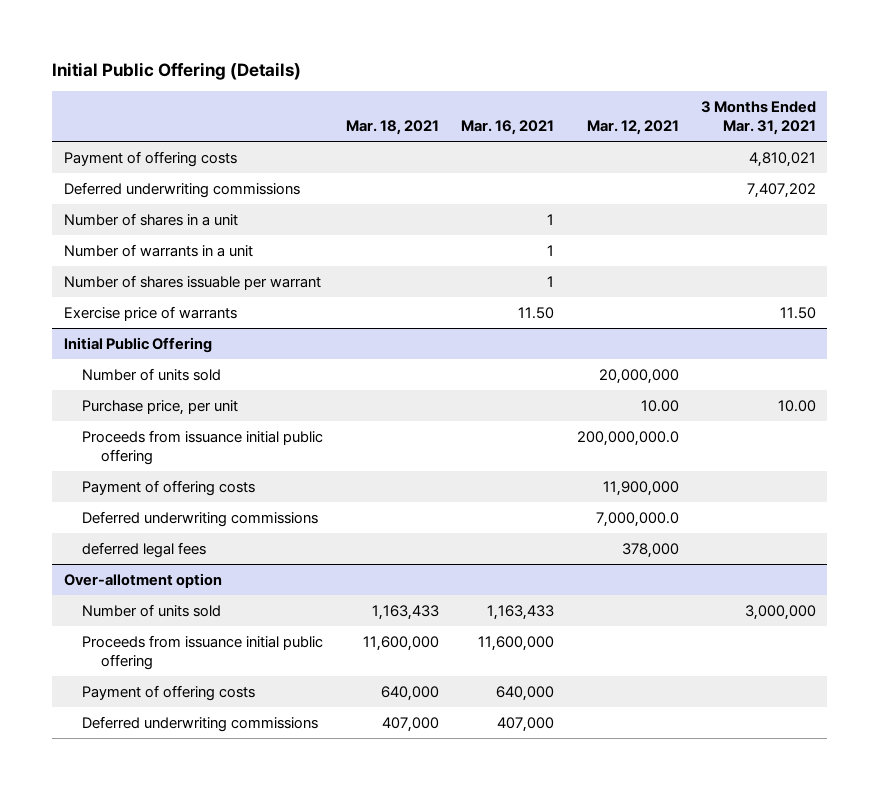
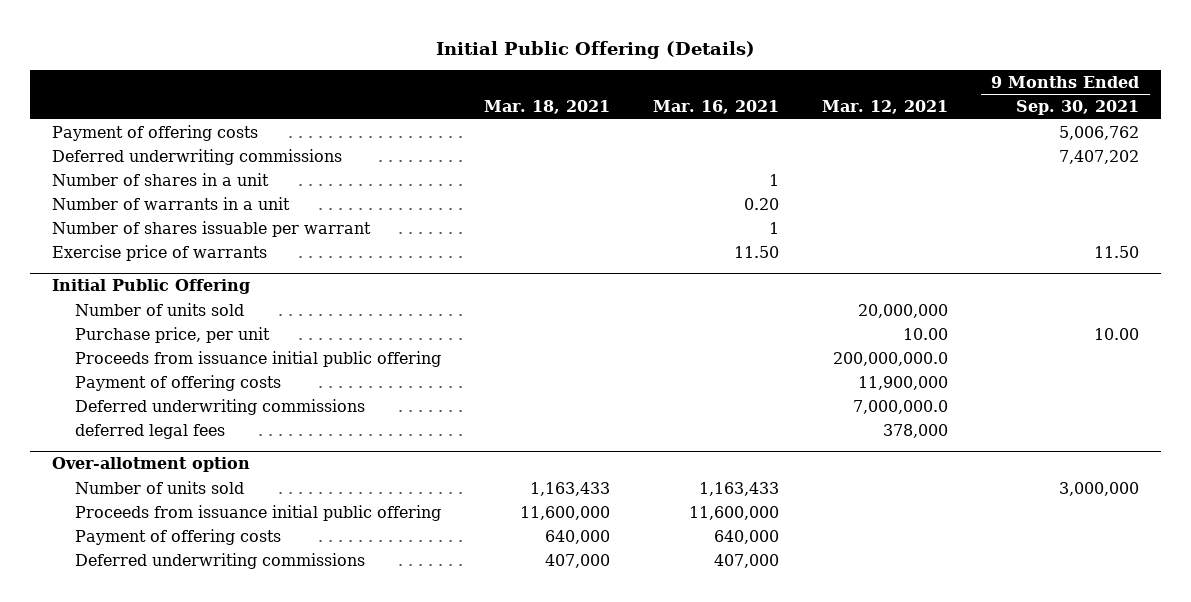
- | Mar. 18, 2021 | Mar. 16, 2021 | Mar. 12, 2021 | 3 Months Ended Mar. 31, 2021
+ | Mar. 18, 2021 | Mar. 16, 2021 | Mar. 12, 2021 | 9 Months Ended Sep. 30, 2021
- Number of warrants in a unit | | 1 | |
+ Number of warrants in a unit | | 0.20 | |

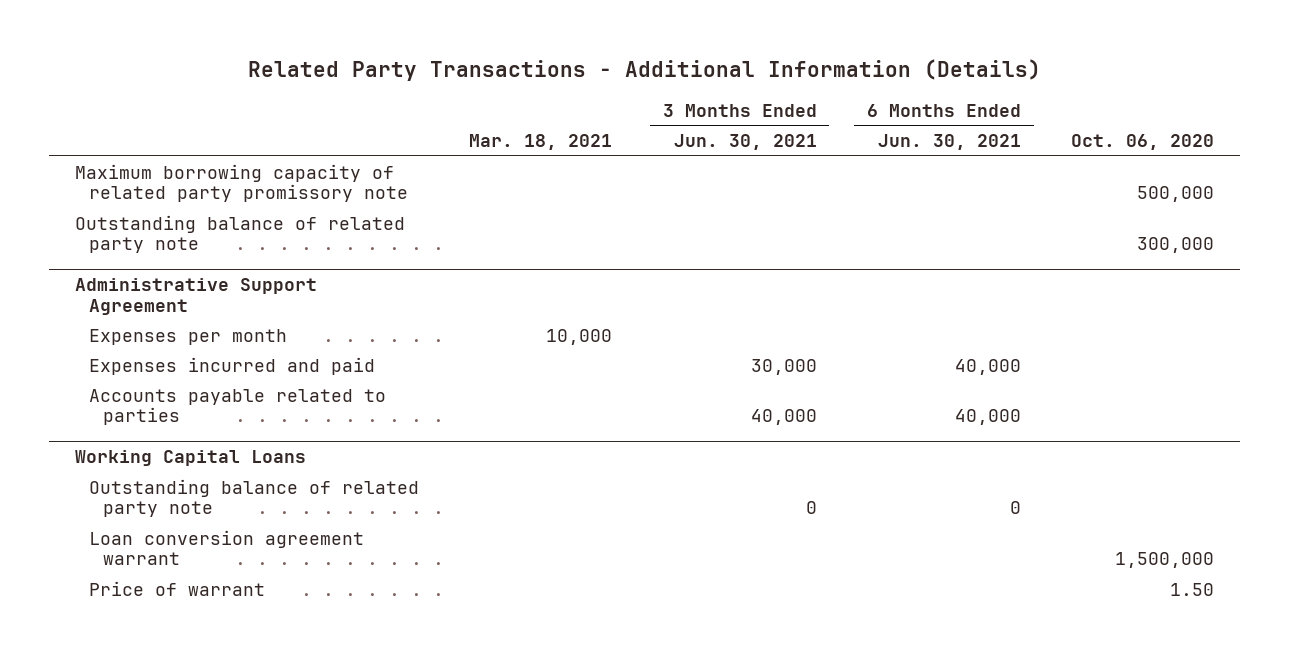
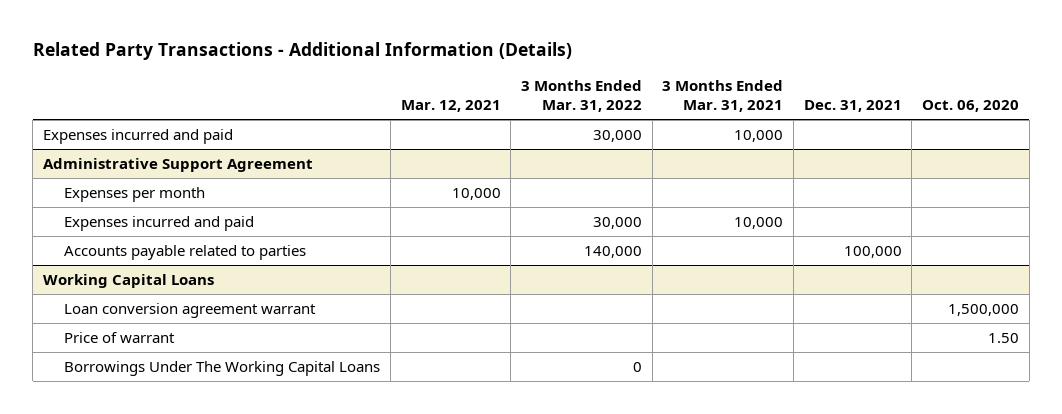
- | Mar. 18, 2021 | 3 Months Ended Jun. 30, 2021 | 6 Months Ended Jun. 30, 2021 | Oct. 06, 2020
+ | Mar. 12, 2021 | 3 Months Ended Mar. 31, 2022 | 3 Months Ended Mar. 31, 2021 | Dec. 31, 2021 | Oct. 06, 2020
- Maximum borrowing capacity of related party promissory note | | | | 500,000
- Outstanding balance of related party note | | | | 300,000
+ Expenses incurred and paid | | 30,000 | 10,000 | |
@ Working Capital Loans
- Outstanding balance of related party note | | 0 | 0 |
+ Borrowings Under The Working Capital Loans | | 0 | | |

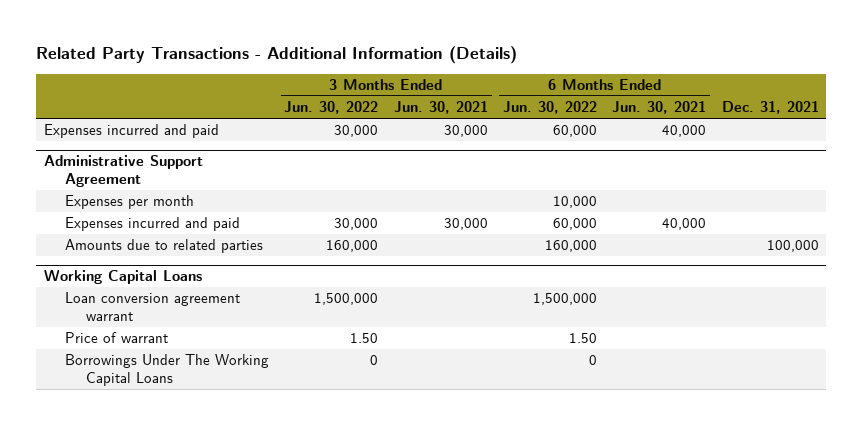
- | Mar. 12, 2021 | 3 Months Ended Mar. 31, 2022 | 3 Months Ended Mar. 31, 2021 | Dec. 31, 2021 | Oct. 06, 2020
+ | 3 Months Ended Jun. 30, 2022 | 3 Months Ended Jun. 30, 2021 | 6 Months Ended Jun. 30, 2022 | 6 Months Ended Jun. 30, 2021 | Dec. 31, 2021
@ Administrative Support Agreement
- Accounts payable related to parties | | 140,000 | | 100,000 |
+ Amounts due to related parties | 160,000 | | 160,000 | | 100,000

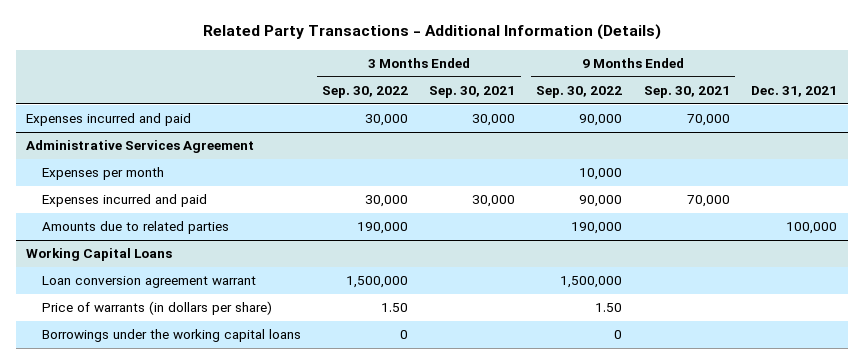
- | 3 Months Ended Jun. 30, 2022 | 3 Months Ended Jun. 30, 2021 | 6 Months Ended Jun. 30, 2022 | 6 Months Ended Jun. 30, 2021 | Dec. 31, 2021
+ | 3 Months Ended Sep. 30, 2022 | 3 Months Ended Sep. 30, 2021 | 9 Months Ended Sep. 30, 2022 | 9 Months Ended Sep. 30, 2021 | Dec. 31, 2021
- Administrative Support Agreement
+ Administrative Services Agreement
@ Working Capital Loans
- Price of warrant | 1.50 | | 1.50 | |
- Borrowings Under The Working Capital Loans | 0 | | 0 | |
+ Price of warrants (in dollars per share) | 1.50 | | 1.50 | |
+ Borrowings under the working capital loans | 0 | | 0 | |

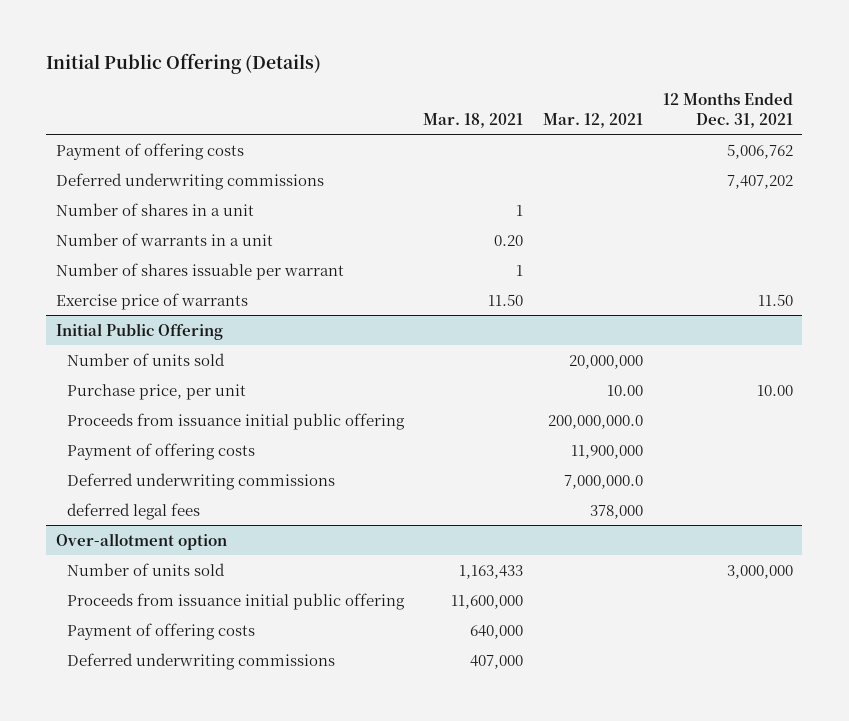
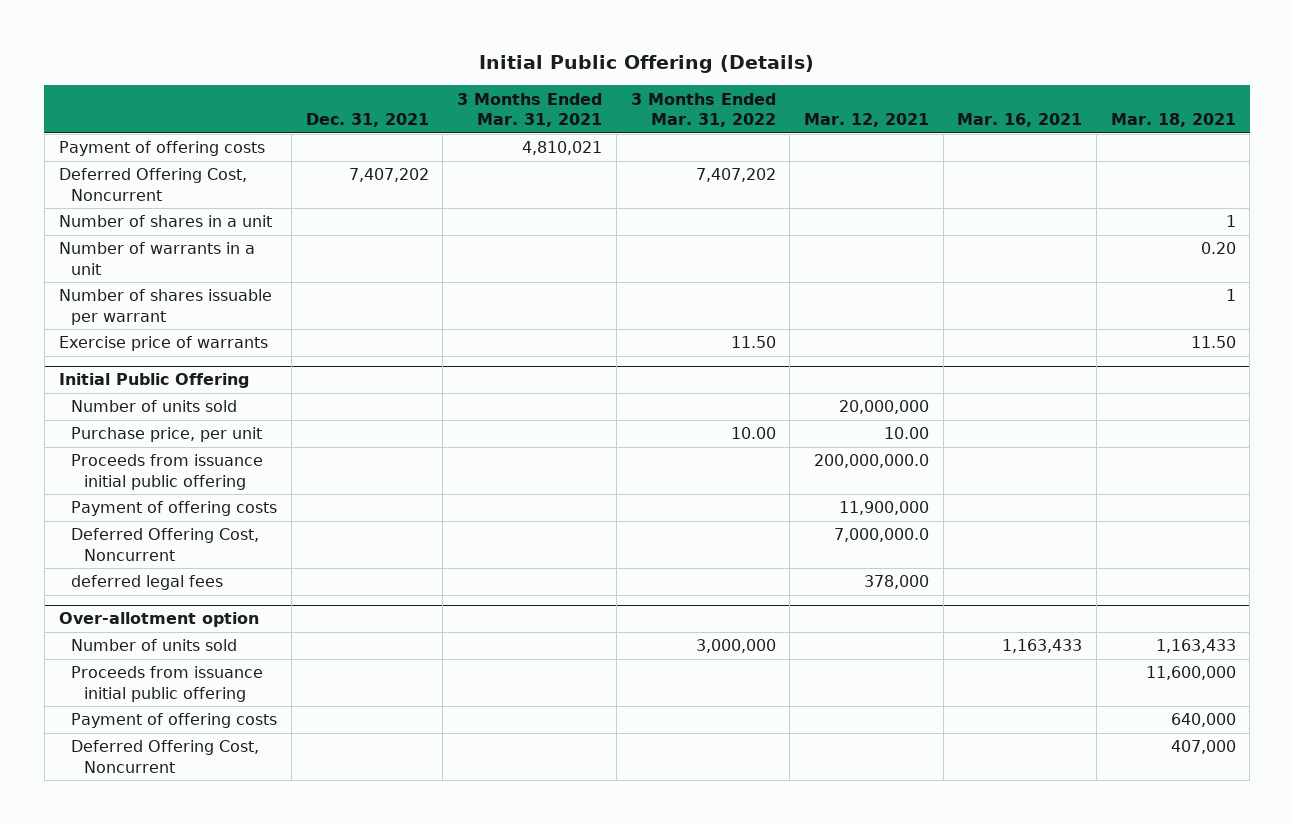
- | Mar. 18, 2021 | Mar. 12, 2021 | 12 Months Ended Dec. 31, 2021
+ | Dec. 31, 2021 | 3 Months Ended Mar. 31, 2021 | 3 Months Ended Mar. 31, 2022 | Mar. 12, 2021 | Mar. 16, 2021 | Mar. 18, 2021
- Deferred underwriting commissions | | | 7,407,202
+ Deferred Offering Cost, Noncurrent | 7,407,202 | | 7,407,202 | | |
@ Initial Public Offering
- Deferred underwriting commissions | | 7,000,000.0 |
+ Deferred Offering Cost, Noncurrent | | | | 7,000,000.0 | |
@ Over-allotment option
- Deferred underwriting commissions | 407,000 | |
+ Deferred Offering Cost, Noncurrent | | | | | | 407,000

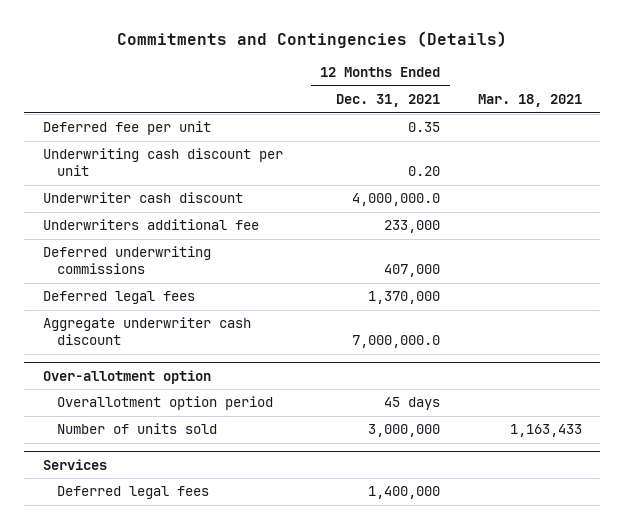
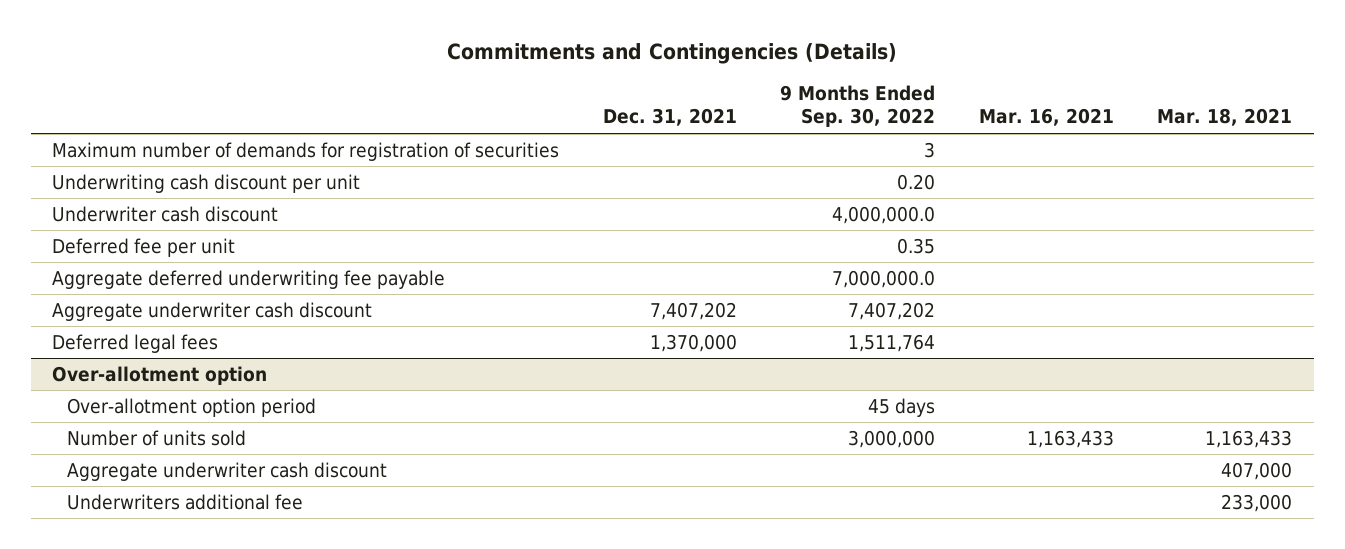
- | 12 Months Ended Dec. 31, 2021 | Mar. 18, 2021
+ | Dec. 31, 2021 | 9 Months Ended Sep. 30, 2022 | Mar. 16, 2021 | Mar. 18, 2021
+ Maximum number of demands for registration of securities | | 3 | |
- Underwriters additional fee | 233,000 |
- Deferred underwriting commissions | 407,000 |
moved down: Deferred fee per unit | | 0.35 | |
+ Aggregate deferred underwriting fee payable | | 7,000,000.0 | |
moved down: Deferred legal fees | 1,370,000 | 1,511,764 | |
@ Over-allotment option
- Overallotment option period | 45 days |
+ Over-allotment option period | | 45 days | |
- Services
- Deferred legal fees | 1,400,000 |
@ Over-allotment option
+ Aggregate underwriter cash discount | | | | 407,000
+ Underwriters additional fee | | | | 233,000

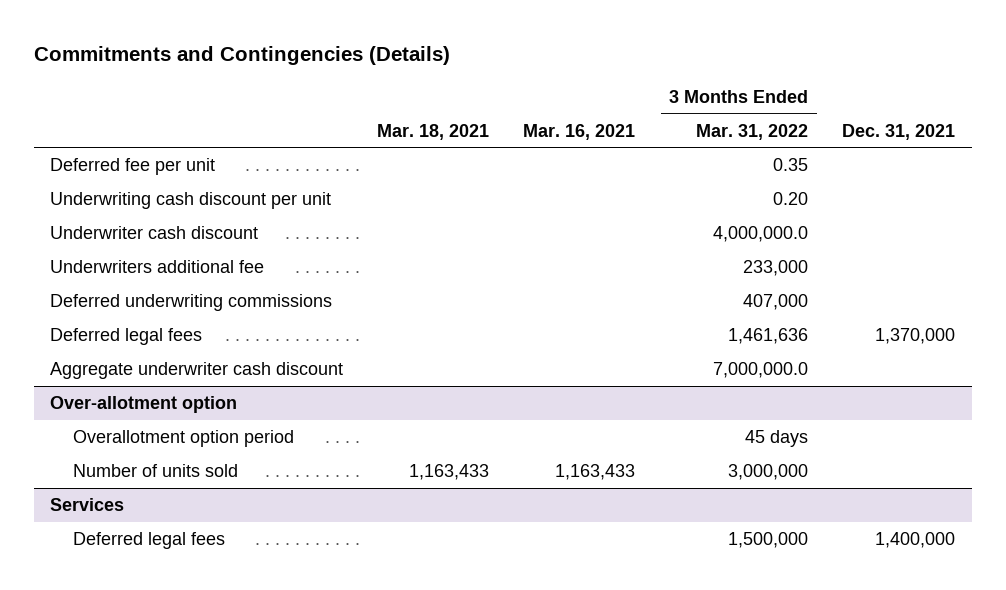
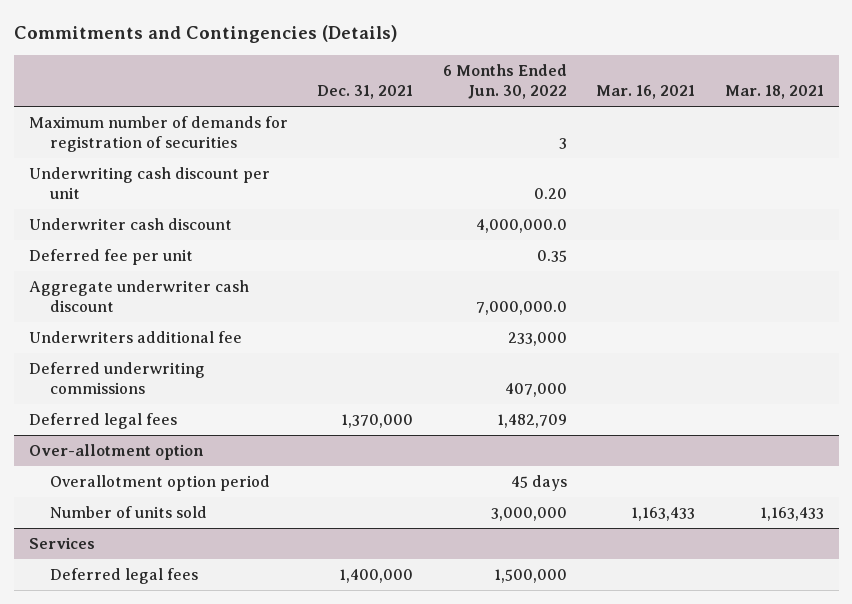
- | Mar. 18, 2021 | Mar. 16, 2021 | 3 Months Ended Mar. 31, 2022 | Dec. 31, 2021
+ | Dec. 31, 2021 | 6 Months Ended Jun. 30, 2022 | Mar. 16, 2021 | Mar. 18, 2021
+ Maximum number of demands for registration of securities | | 3 | |
moved down: Deferred fee per unit | | 0.35 | |
moved up: Aggregate underwriter cash discount | | 7,000,000.0 | |

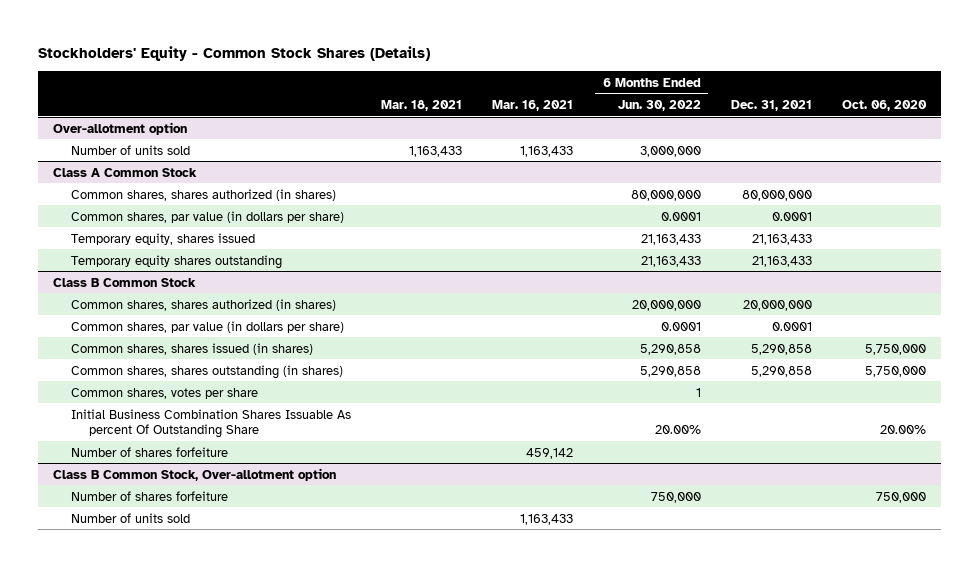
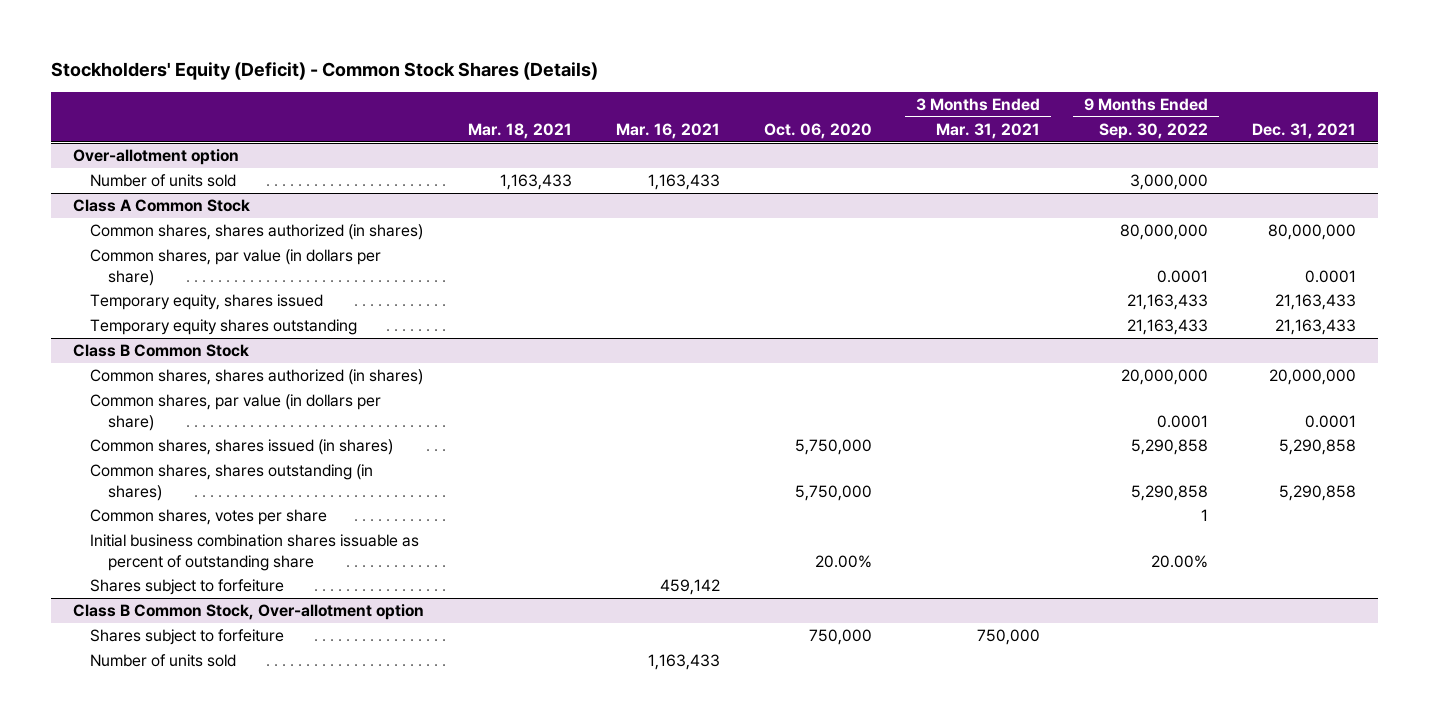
- Stockholders' Equity - Common Stock Shares (Details)
+ Stockholders' Equity (Deficit) - Common Stock Shares (Details)
- | Mar. 18, 2021 | Mar. 16, 2021 | 6 Months Ended Jun. 30, 2022 | Dec. 31, 2021 | Oct. 06, 2020
+ | Mar. 18, 2021 | Mar. 16, 2021 | Oct. 06, 2020 | 3 Months Ended Mar. 31, 2021 | 9 Months Ended Sep. 30, 2022 | Dec. 31, 2021
@ Class B Common Stock
- Initial Business Combination Shares Issuable As percent Of Outstanding Share | | | 20.00% | | 20.00%
- Number of shares forfeiture | | 459,142 | | |
+ Initial business combination shares issuable as percent of outstanding share | | | 20.00% | | 20.00% |
+ Shares subject to forfeiture | | 459,142 | | | |
@ Class B Common Stock, Over-allotment option
- Number of shares forfeiture | | | 750,000 | | 750,000
+ Shares subject to forfeiture | | | 750,000 | 750,000 | |

